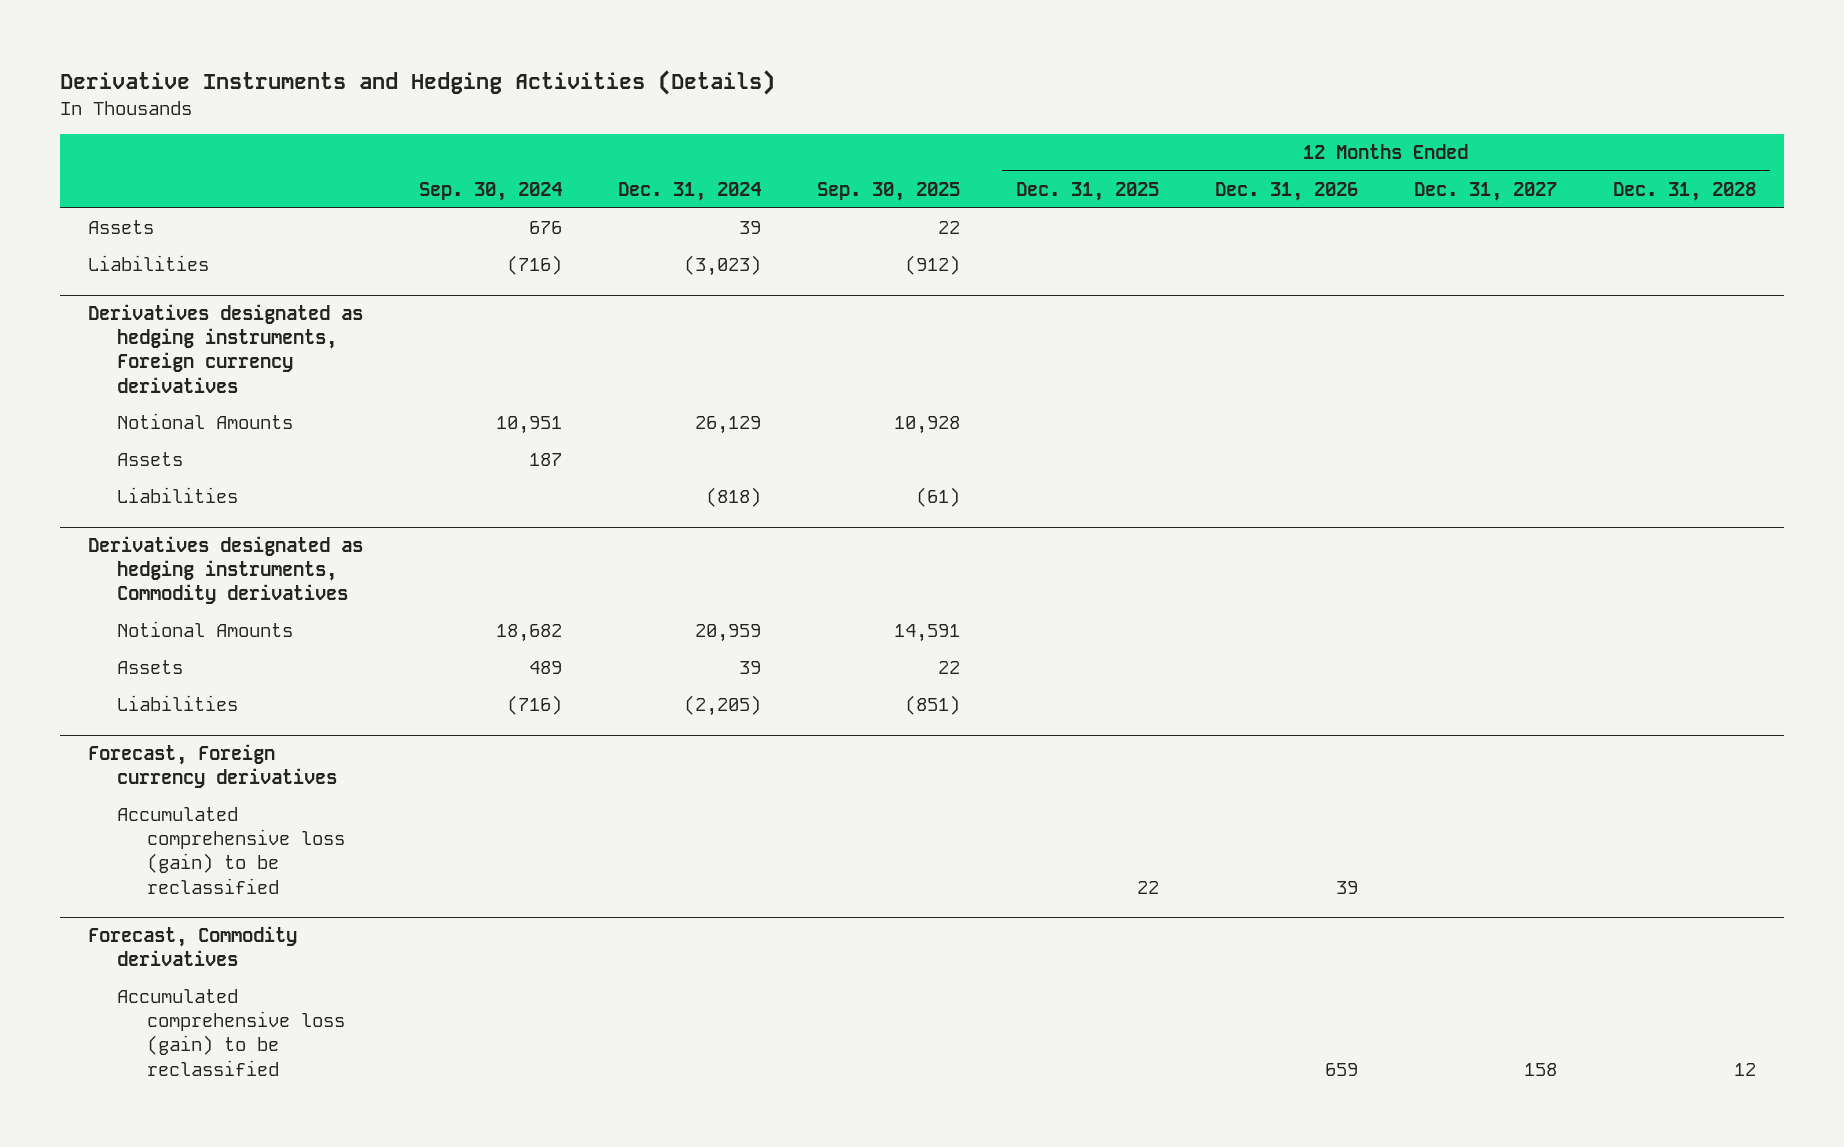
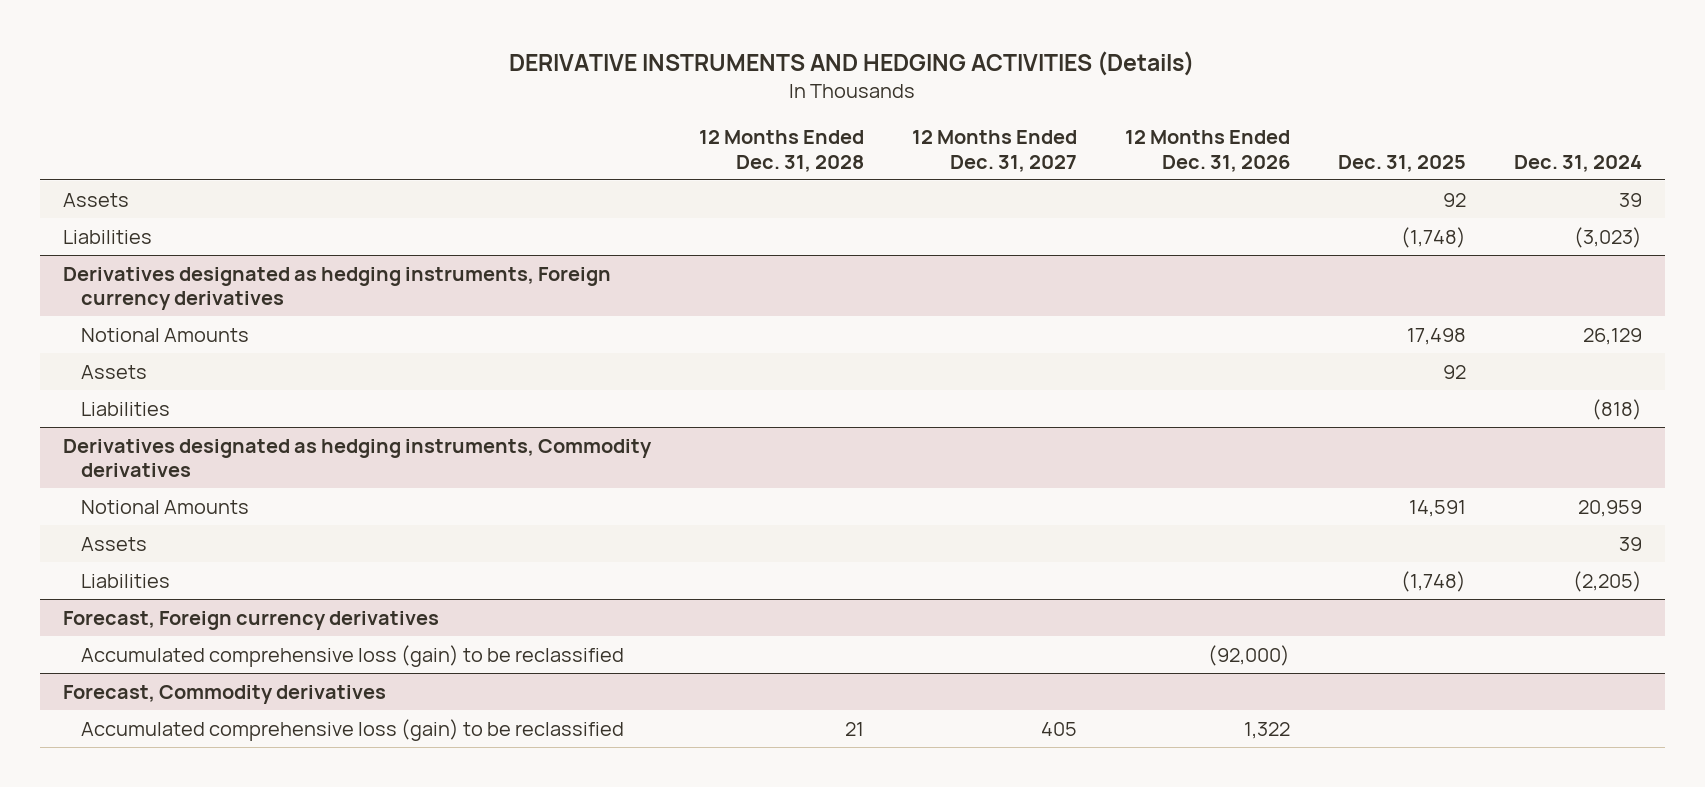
- Derivative Instruments and Hedging Activities (Details)
+ DERIVATIVE INSTRUMENTS AND HEDGING ACTIVITIES (Details)
- | Sep. 30, 2024 | Dec. 31, 2024 | Sep. 30, 2025 | 12 Months Ended Dec. 31, 2025 | 12 Months Ended Dec. 31, 2026 | 12 Months Ended Dec. 31, 2027 | 12 Months Ended Dec. 31, 2028
+ | 12 Months Ended Dec. 31, 2028 | 12 Months Ended Dec. 31, 2027 | 12 Months Ended Dec. 31, 2026 | Dec. 31, 2025 | Dec. 31, 2024
@ Forecast, Foreign currency derivatives
- Accumulated comprehensive loss (gain) to be reclassified | | | | 22 | 39 | |
+ Accumulated comprehensive loss (gain) to be reclassified | | | (92,000) | |
@ Forecast, Commodity derivatives
- Accumulated comprehensive loss (gain) to be reclassified | | | | | 659 | 158 | 12
+ Accumulated comprehensive loss (gain) to be reclassified | 21 | 405 | 1,322 | |

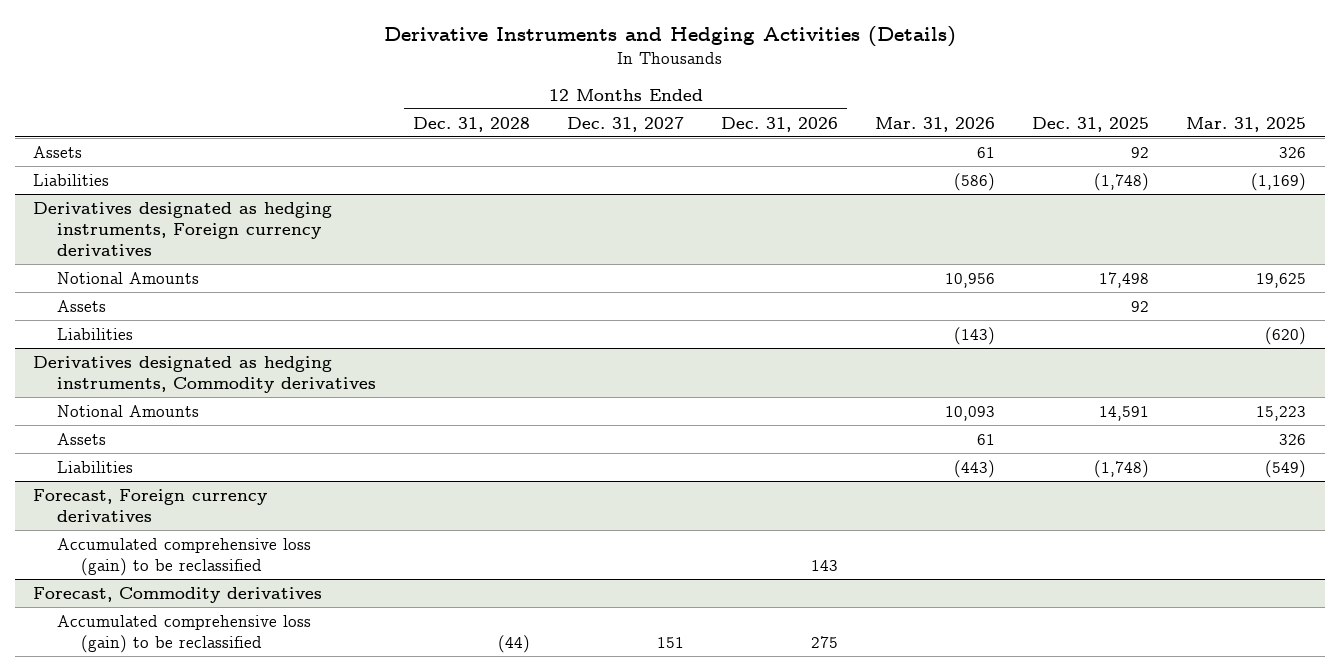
- DERIVATIVE INSTRUMENTS AND HEDGING ACTIVITIES (Details)
+ Derivative Instruments and Hedging Activities (Details)
- | 12 Months Ended Dec. 31, 2028 | 12 Months Ended Dec. 31, 2027 | 12 Months Ended Dec. 31, 2026 | Dec. 31, 2025 | Dec. 31, 2024
+ | 12 Months Ended Dec. 31, 2028 | 12 Months Ended Dec. 31, 2027 | 12 Months Ended Dec. 31, 2026 | Mar. 31, 2026 | Dec. 31, 2025 | Mar. 31, 2025
@ Forecast, Foreign currency derivatives
- Accumulated comprehensive loss (gain) to be reclassified | | | (92,000) | |
+ Accumulated comprehensive loss (gain) to be reclassified | | | 143 | | |
@ Forecast, Commodity derivatives
- Accumulated comprehensive loss (gain) to be reclassified | 21 | 405 | 1,322 | |
+ Accumulated comprehensive loss (gain) to be reclassified | (44) | 151 | 275 | | |

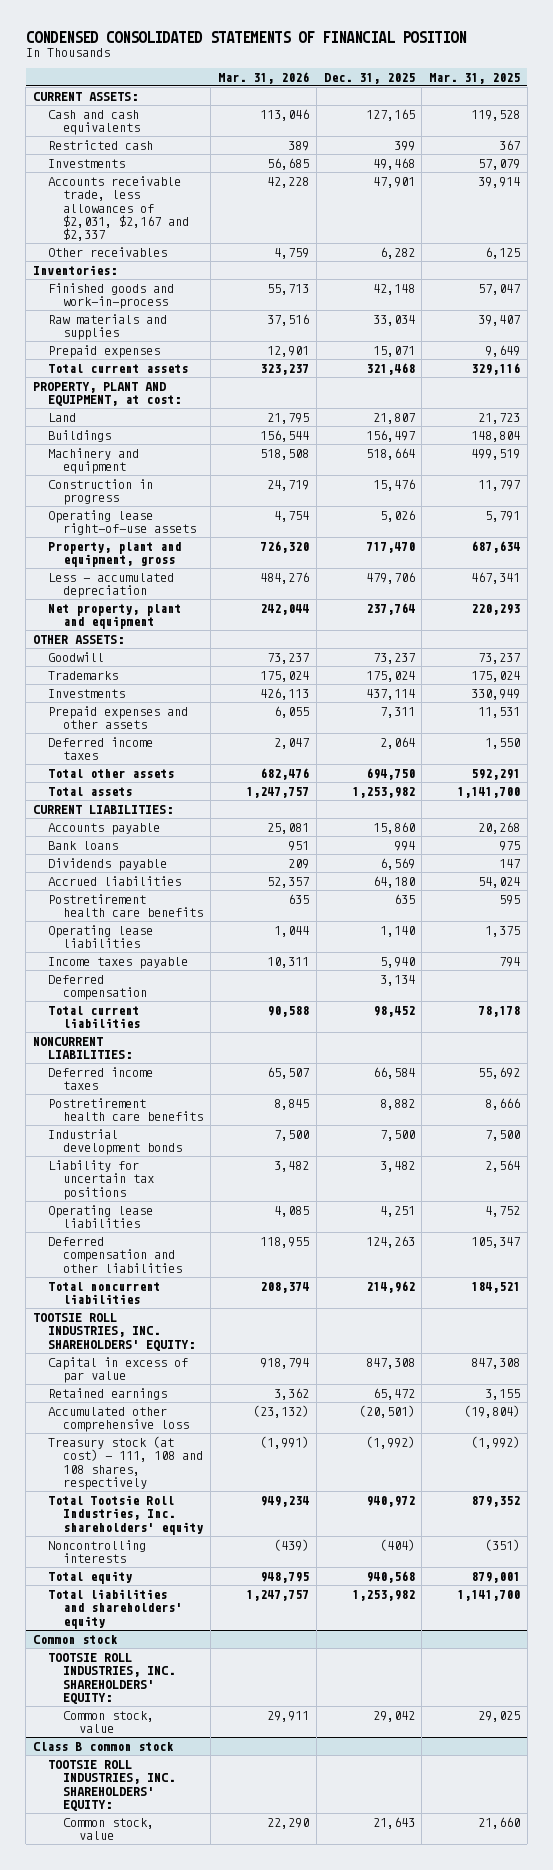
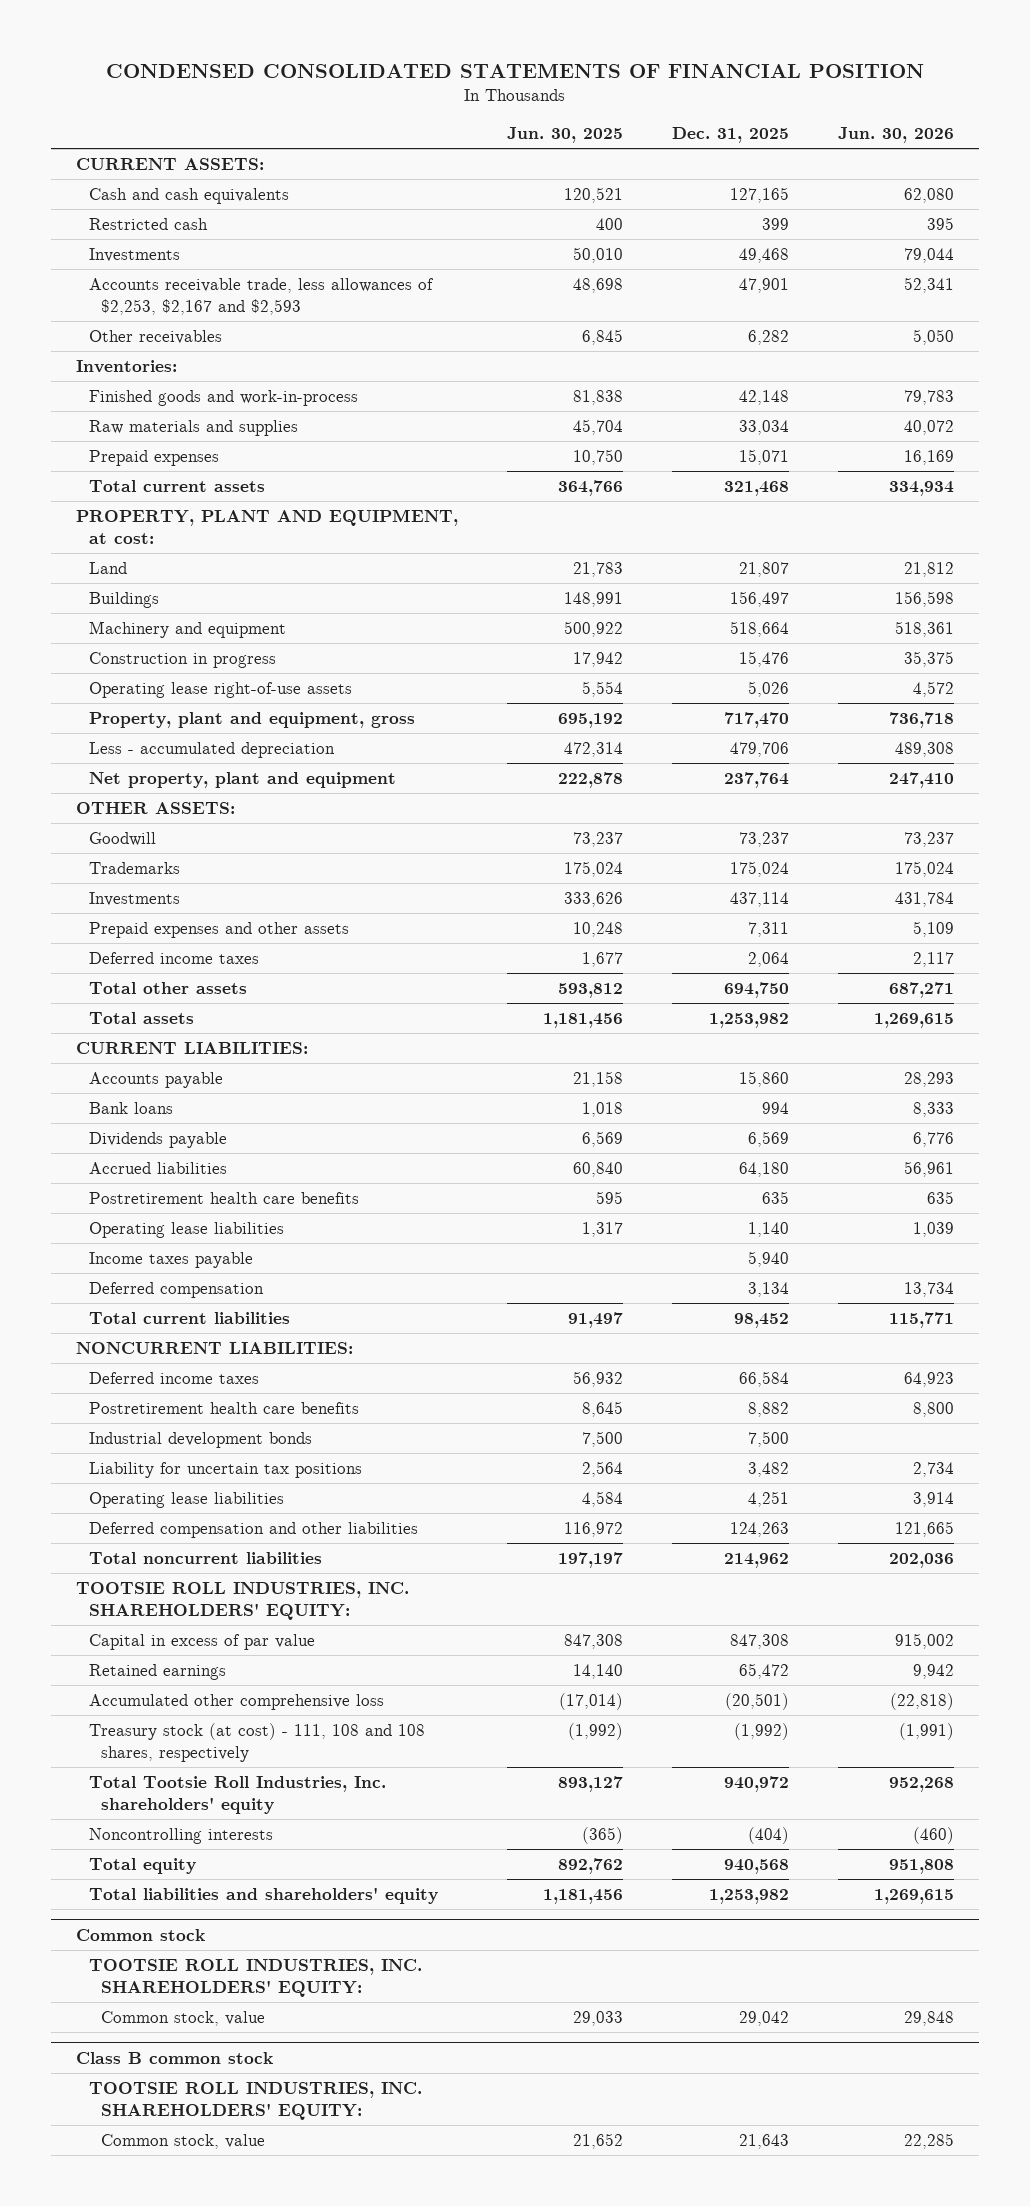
- | Mar. 31, 2026 | Dec. 31, 2025 | Mar. 31, 2025
+ | Jun. 30, 2025 | Dec. 31, 2025 | Jun. 30, 2026
- Accounts receivable trade, less allowances of $2,031, $2,167 and $2,337 | 42,228 | 47,901 | 39,914
+ Accounts receivable trade, less allowances of $2,253, $2,167 and $2,593 | 48,698 | 47,901 | 52,341

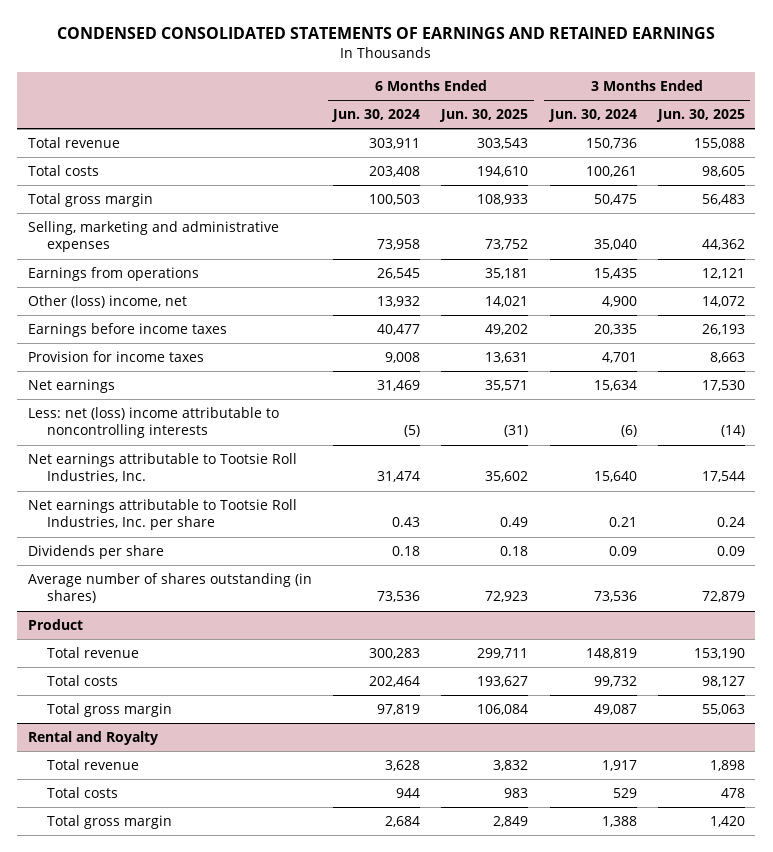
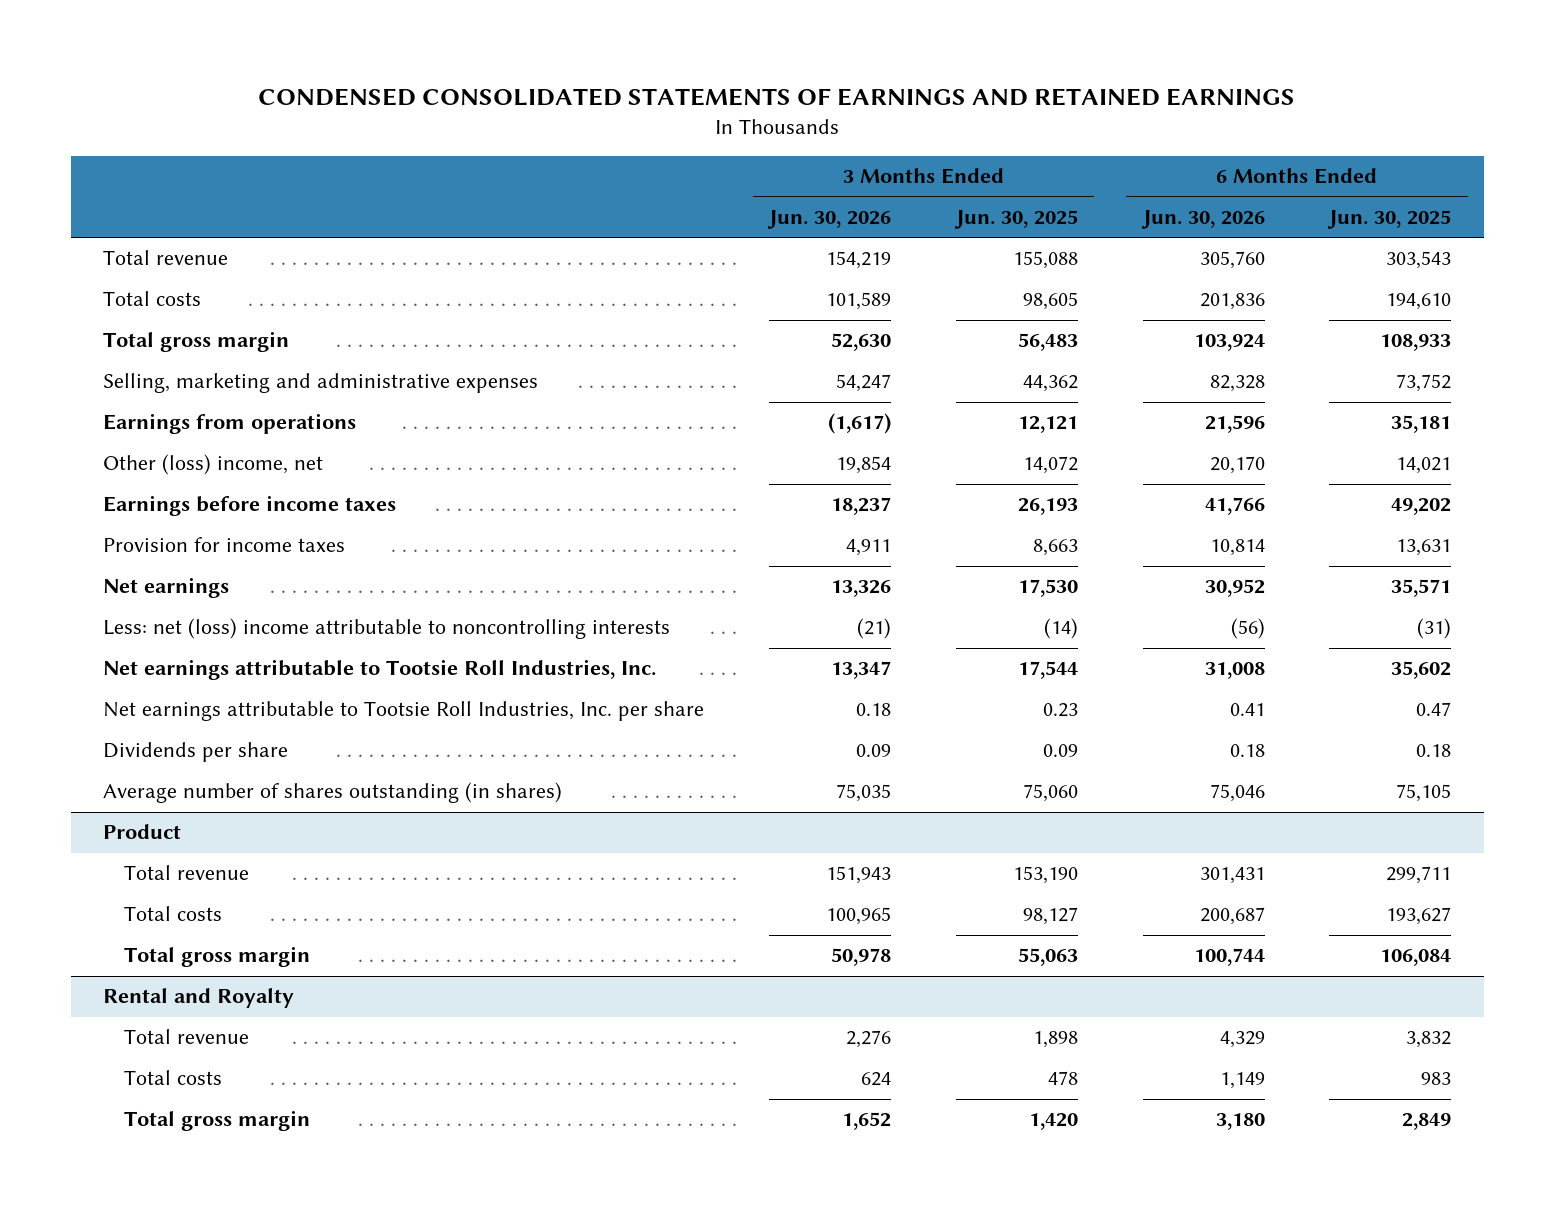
- | 6 Months Ended Jun. 30, 2024 | 6 Months Ended Jun. 30, 2025 | 3 Months Ended Jun. 30, 2024 | 3 Months Ended Jun. 30, 2025
+ | 3 Months Ended Jun. 30, 2026 | 3 Months Ended Jun. 30, 2025 | 6 Months Ended Jun. 30, 2026 | 6 Months Ended Jun. 30, 2025
- Net earnings attributable to Tootsie Roll Industries, Inc. per share | 0.43 | 0.49 | 0.21 | 0.24
+ Net earnings attributable to Tootsie Roll Industries, Inc. per share | 0.18 | 0.23 | 0.41 | 0.47
- Average number of shares outstanding (in shares) | 73,536 | 72,923 | 73,536 | 72,879
+ Average number of shares outstanding (in shares) | 75,035 | 75,060 | 75,046 | 75,105

